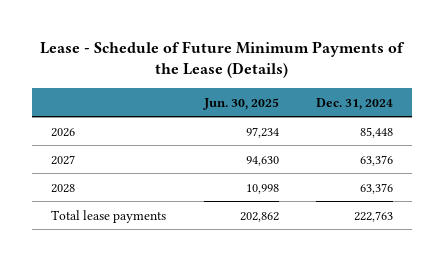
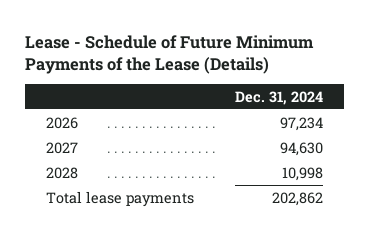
- | Jun. 30, 2025 | Dec. 31, 2024
+ | Dec. 31, 2024
- 2026 | 97,234 | 85,448
- 2027 | 94,630 | 63,376
- 2028 | 10,998 | 63,376
- Total lease payments | 202,862 | 222,763
+ 2026 | 97,234
+ 2027 | 94,630
+ 2028 | 10,998
+ Total lease payments | 202,862

